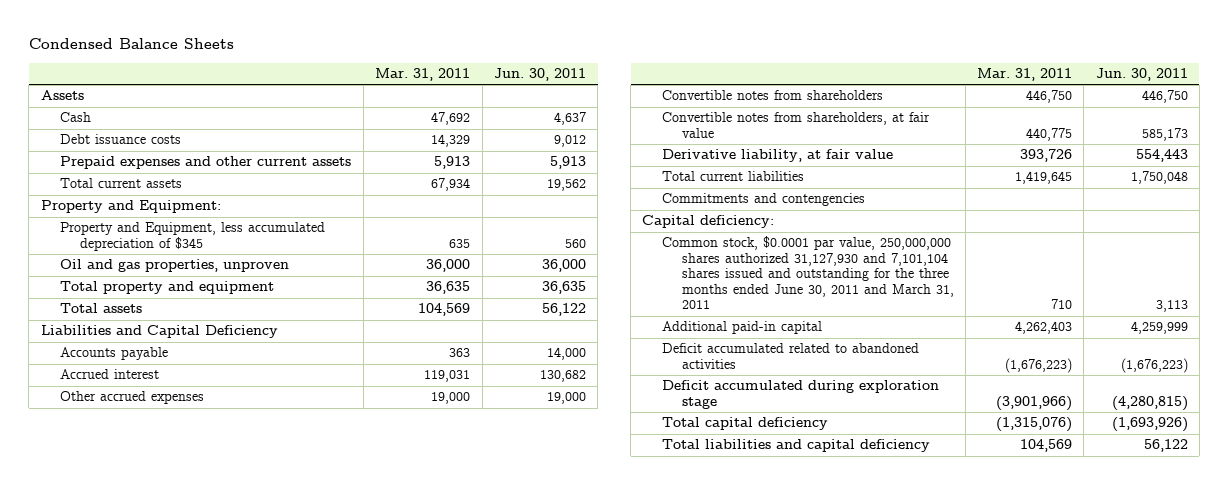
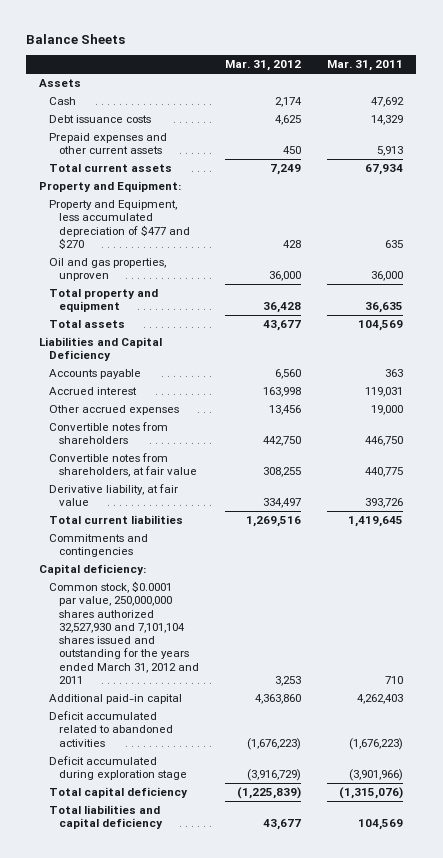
- Condensed Balance Sheets
+ Balance Sheets
- | Mar. 31, 2011 | Jun. 30, 2011
+ | Mar. 31, 2012 | Mar. 31, 2011
- Property and Equipment, less accumulated depreciation of $345 | 635 | 560
+ Property and Equipment, less accumulated depreciation of $477 and $270 | 428 | 635
- Commitments and contengencies
+ Commitments and contingencies
- Common stock, $0.0001 par value, 250,000,000 shares authorized 31,127,930 and 7,101,104 shares issued and outstanding for the three months ended June 30, 2011 and March 31, 2011 | 710 | 3,113
+ Common stock, $0.0001 par value, 250,000,000 shares authorized 32,527,930 and 7,101,104 shares issued and outstanding for the years ended March 31, 2012 and 2011 | 3,253 | 710

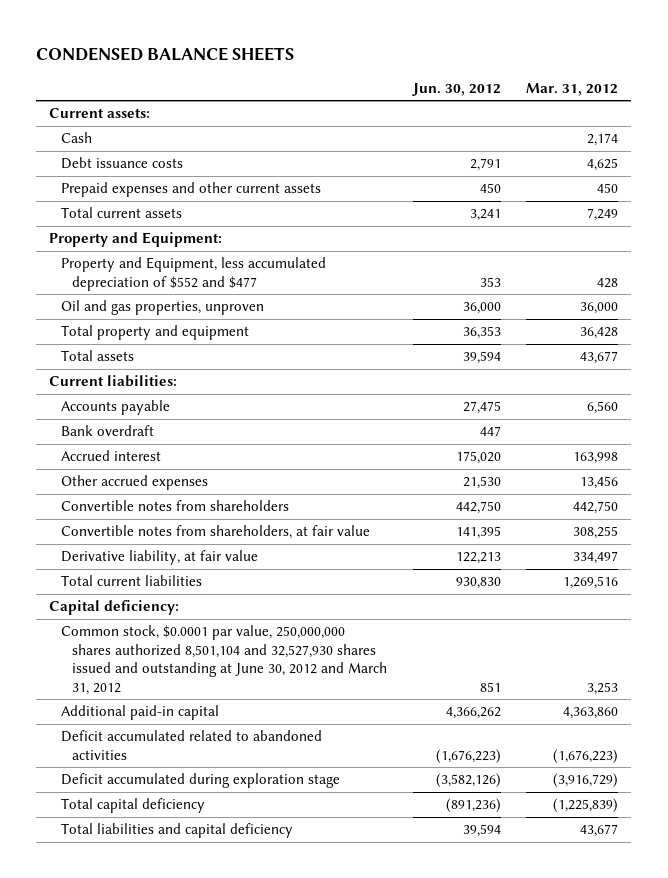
- Balance Sheets
+ CONDENSED BALANCE SHEETS
- | Mar. 31, 2012 | Mar. 31, 2011
+ | Jun. 30, 2012 | Mar. 31, 2012
- Assets
+ Current assets:
- Property and Equipment, less accumulated depreciation of $477 and $270 | 428 | 635
+ Property and Equipment, less accumulated depreciation of $552 and $477 | 353 | 428
- Liabilities and Capital Deficiency
+ Current liabilities:
+ Bank overdraft | 447 |
- Commitments and contingencies
- Common stock, $0.0001 par value, 250,000,000 shares authorized 32,527,930 and 7,101,104 shares issued and outstanding for the years ended March 31, 2012 and 2011 | 3,253 | 710
+ Common stock, $0.0001 par value, 250,000,000 shares authorized 8,501,104 and 32,527,930 shares issued and outstanding at June 30, 2012 and March 31, 2012 | 851 | 3,253

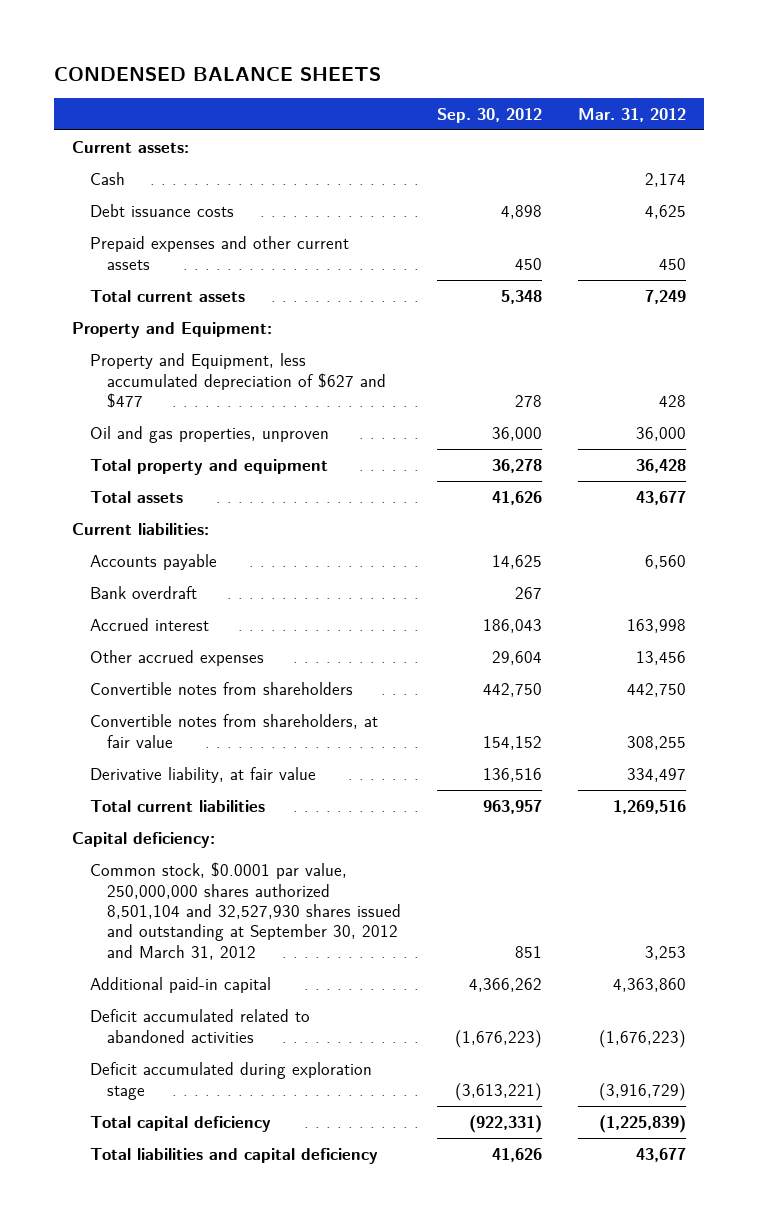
- | Jun. 30, 2012 | Mar. 31, 2012
+ | Sep. 30, 2012 | Mar. 31, 2012
- Property and Equipment, less accumulated depreciation of $552 and $477 | 353 | 428
+ Property and Equipment, less accumulated depreciation of $627 and $477 | 278 | 428
- Common stock, $0.0001 par value, 250,000,000 shares authorized 8,501,104 and 32,527,930 shares issued and outstanding at June 30, 2012 and March 31, 2012 | 851 | 3,253
+ Common stock, $0.0001 par value, 250,000,000 shares authorized 8,501,104 and 32,527,930 shares issued and outstanding at September 30, 2012 and March 31, 2012 | 851 | 3,253

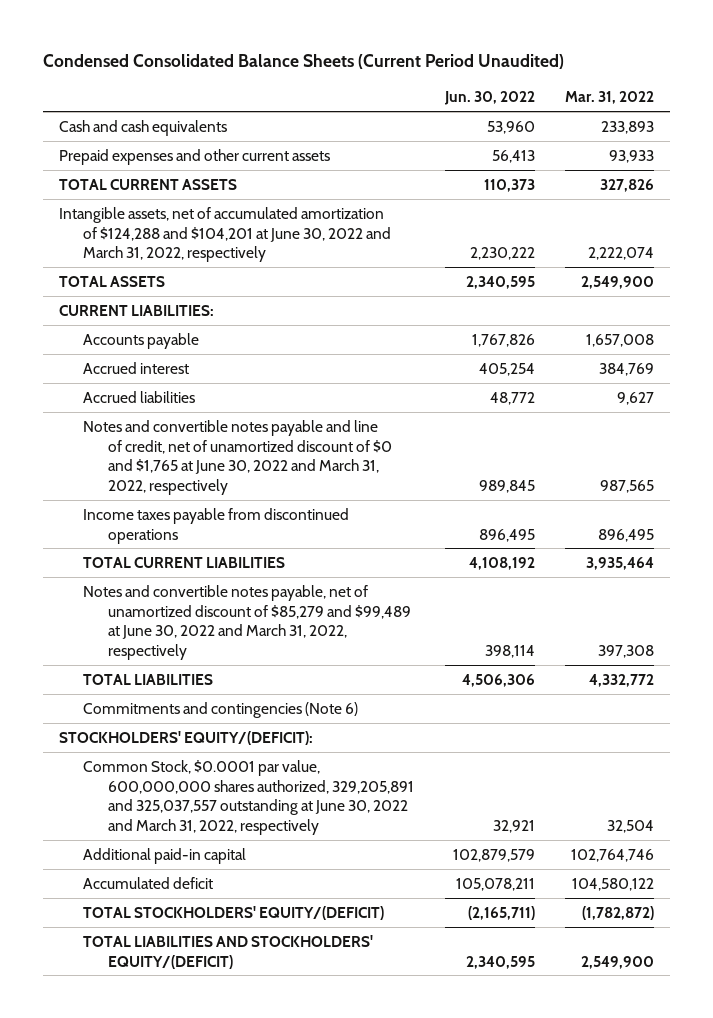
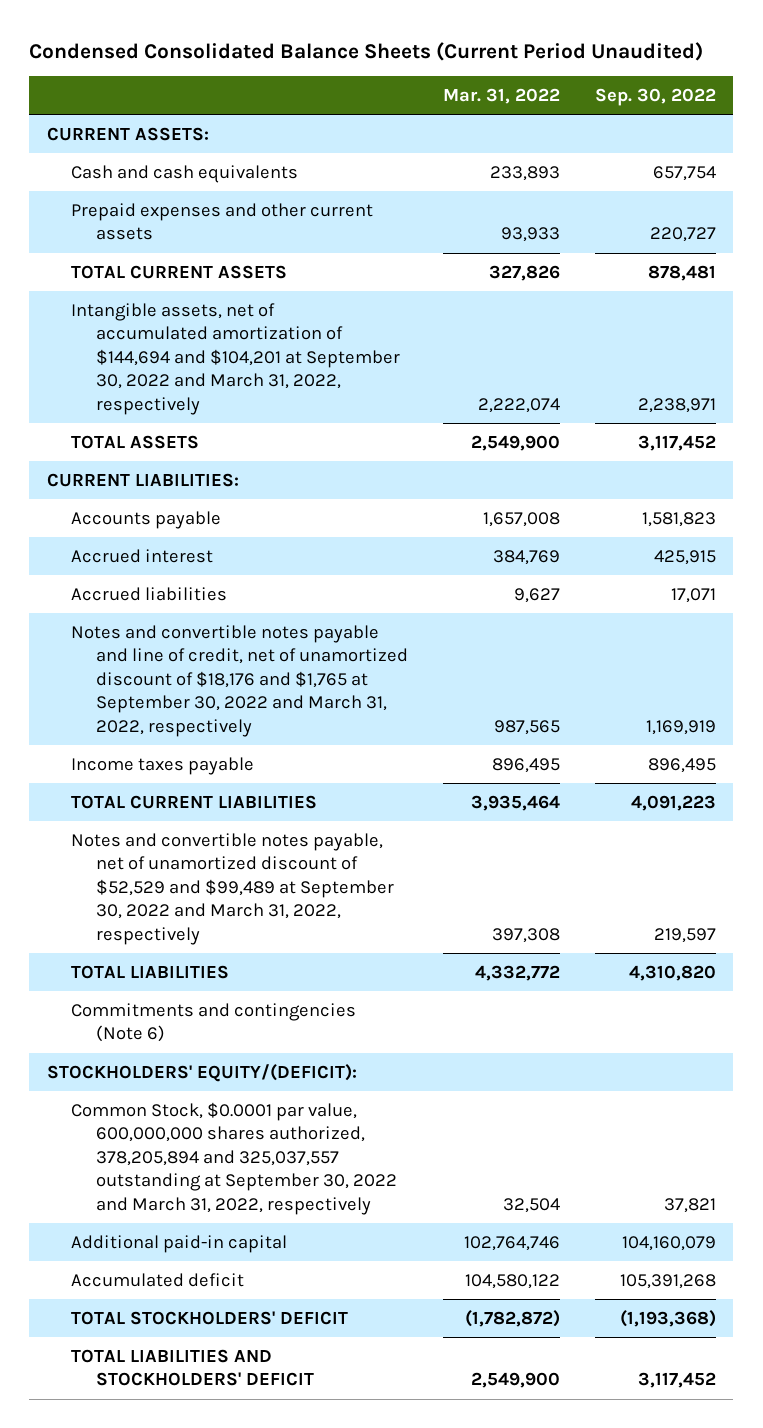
- | Jun. 30, 2022 | Mar. 31, 2022
+ | Mar. 31, 2022 | Sep. 30, 2022
+ CURRENT ASSETS:
- Intangible assets, net of accumulated amortization of $124,288 and $104,201 at June 30, 2022 and March 31, 2022, respectively | 2,230,222 | 2,222,074
+ Intangible assets, net of accumulated amortization of $144,694 and $104,201 at September 30, 2022 and March 31, 2022, respectively | 2,222,074 | 2,238,971
- Notes and convertible notes payable and line of credit, net of unamortized discount of $0 and $1,765 at June 30, 2022 and March 31, 2022, respectively | 989,845 | 987,565
- Income taxes payable from discontinued operations | 896,495 | 896,495
+ Notes and convertible notes payable and line of credit, net of unamortized discount of $18,176 and $1,765 at September 30, 2022 and March 31, 2022, respectively | 987,565 | 1,169,919
+ Income taxes payable | 896,495 | 896,495
- Notes and convertible notes payable, net of unamortized discount of $85,279 and $99,489 at June 30, 2022 and March 31, 2022, respectively | 398,114 | 397,308
+ Notes and convertible notes payable, net of unamortized discount of $52,529 and $99,489 at September 30, 2022 and March 31, 2022, respectively | 397,308 | 219,597
- Common Stock, $0.0001 par value, 600,000,000 shares authorized, 329,205,891 and 325,037,557 outstanding at June 30, 2022 and March 31, 2022, respectively | 32,921 | 32,504
+ Common Stock, $0.0001 par value, 600,000,000 shares authorized, 378,205,894 and 325,037,557 outstanding at September 30, 2022 and March 31, 2022, respectively | 32,504 | 37,821
- TOTAL STOCKHOLDERS' EQUITY/(DEFICIT) | (2,165,711) | (1,782,872)
- TOTAL LIABILITIES AND STOCKHOLDERS' EQUITY/(DEFICIT) | 2,340,595 | 2,549,900
+ TOTAL STOCKHOLDERS' DEFICIT | (1,782,872) | (1,193,368)
+ TOTAL LIABILITIES AND STOCKHOLDERS' DEFICIT | 2,549,900 | 3,117,452

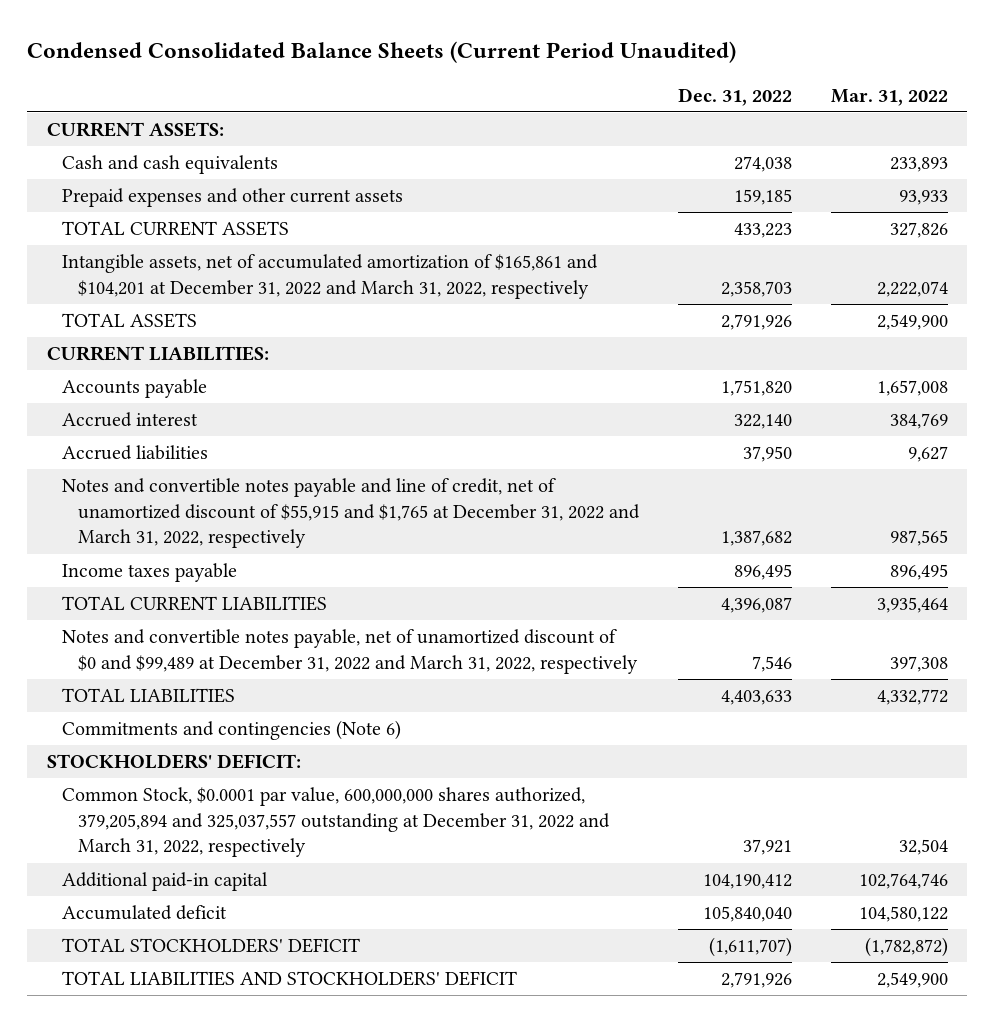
- | Mar. 31, 2022 | Sep. 30, 2022
+ | Dec. 31, 2022 | Mar. 31, 2022
- Intangible assets, net of accumulated amortization of $144,694 and $104,201 at September 30, 2022 and March 31, 2022, respectively | 2,222,074 | 2,238,971
+ Intangible assets, net of accumulated amortization of $165,861 and $104,201 at December 31, 2022 and March 31, 2022, respectively | 2,358,703 | 2,222,074
- Notes and convertible notes payable and line of credit, net of unamortized discount of $18,176 and $1,765 at September 30, 2022 and March 31, 2022, respectively | 987,565 | 1,169,919
+ Notes and convertible notes payable and line of credit, net of unamortized discount of $55,915 and $1,765 at December 31, 2022 and March 31, 2022, respectively | 1,387,682 | 987,565
- Notes and convertible notes payable, net of unamortized discount of $52,529 and $99,489 at September 30, 2022 and March 31, 2022, respectively | 397,308 | 219,597
+ Notes and convertible notes payable, net of unamortized discount of $0 and $99,489 at December 31, 2022 and March 31, 2022, respectively | 7,546 | 397,308
- STOCKHOLDERS' EQUITY/(DEFICIT):
- Common Stock, $0.0001 par value, 600,000,000 shares authorized, 378,205,894 and 325,037,557 outstanding at September 30, 2022 and March 31, 2022, respectively | 32,504 | 37,821
+ STOCKHOLDERS' DEFICIT:
+ Common Stock, $0.0001 par value, 600,000,000 shares authorized, 379,205,894 and 325,037,557 outstanding at December 31, 2022 and March 31, 2022, respectively | 37,921 | 32,504

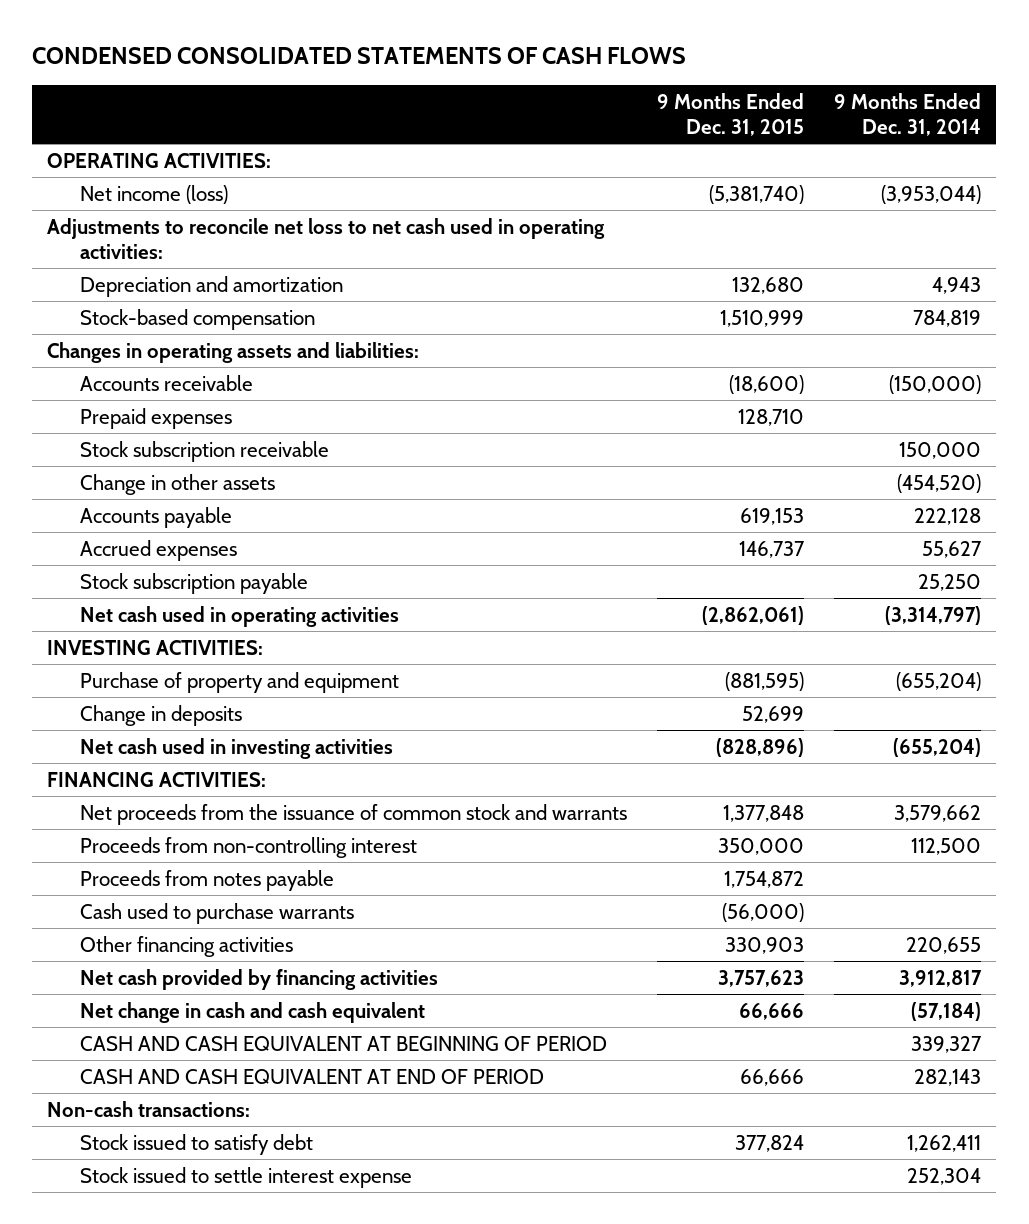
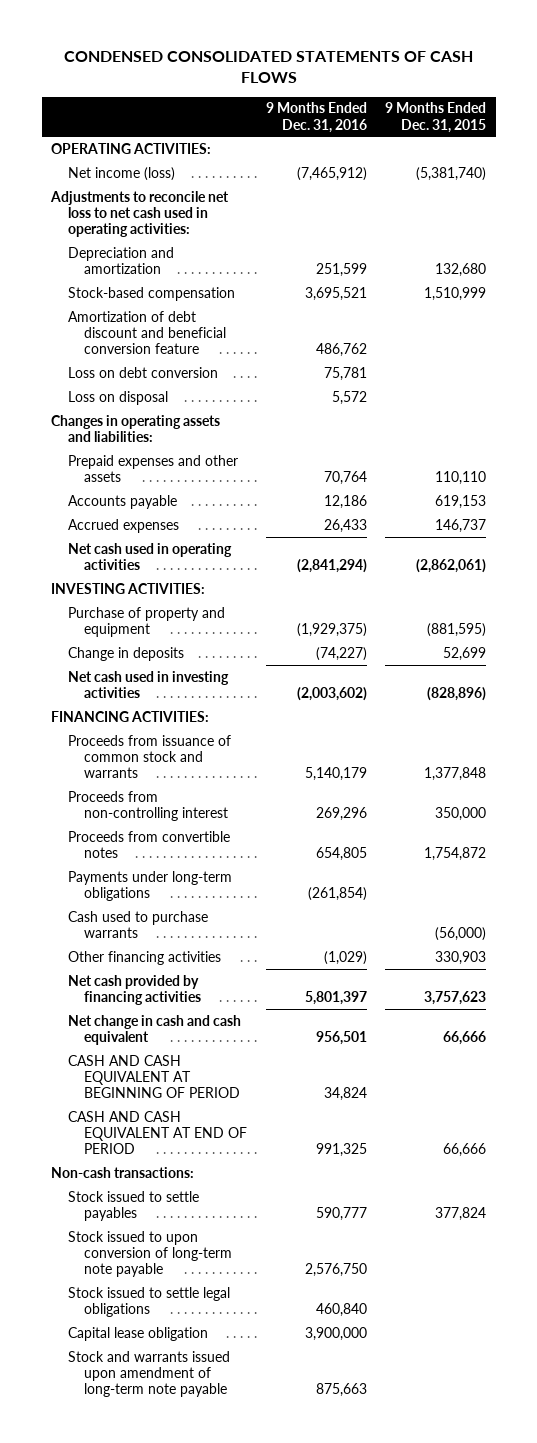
- | 9 Months Ended Dec. 31, 2015 | 9 Months Ended Dec. 31, 2014
+ | 9 Months Ended Dec. 31, 2016 | 9 Months Ended Dec. 31, 2015
+ Amortization of debt discount and beneficial conversion feature | 486,762 |
+ Loss on debt conversion | 75,781 |
+ Loss on disposal | 5,572 |
- Accounts receivable | (18,600) | (150,000)
- Prepaid expenses | 128,710 |
- Stock subscription receivable | | 150,000
- Change in other assets | | (454,520)
+ Prepaid expenses and other assets | 70,764 | 110,110
- Stock subscription payable | | 25,250
- Net proceeds from the issuance of common stock and warrants | 1,377,848 | 3,579,662
+ Proceeds from issuance of common stock and warrants | 5,140,179 | 1,377,848
- Proceeds from notes payable | 1,754,872 |
+ Proceeds from convertible notes | 654,805 | 1,754,872
+ Payments under long-term obligations | (261,854) |
- Stock issued to satisfy debt | 377,824 | 1,262,411
- Stock issued to settle interest expense | | 252,304
+ Stock issued to settle payables | 590,777 | 377,824
+ Stock issued to upon conversion of long-term note payable | 2,576,750 |
+ Stock issued to settle legal obligations | 460,840 |
+ Capital lease obligation | 3,900,000 |
+ Stock and warrants issued upon amendment of long-term note payable | 875,663 |

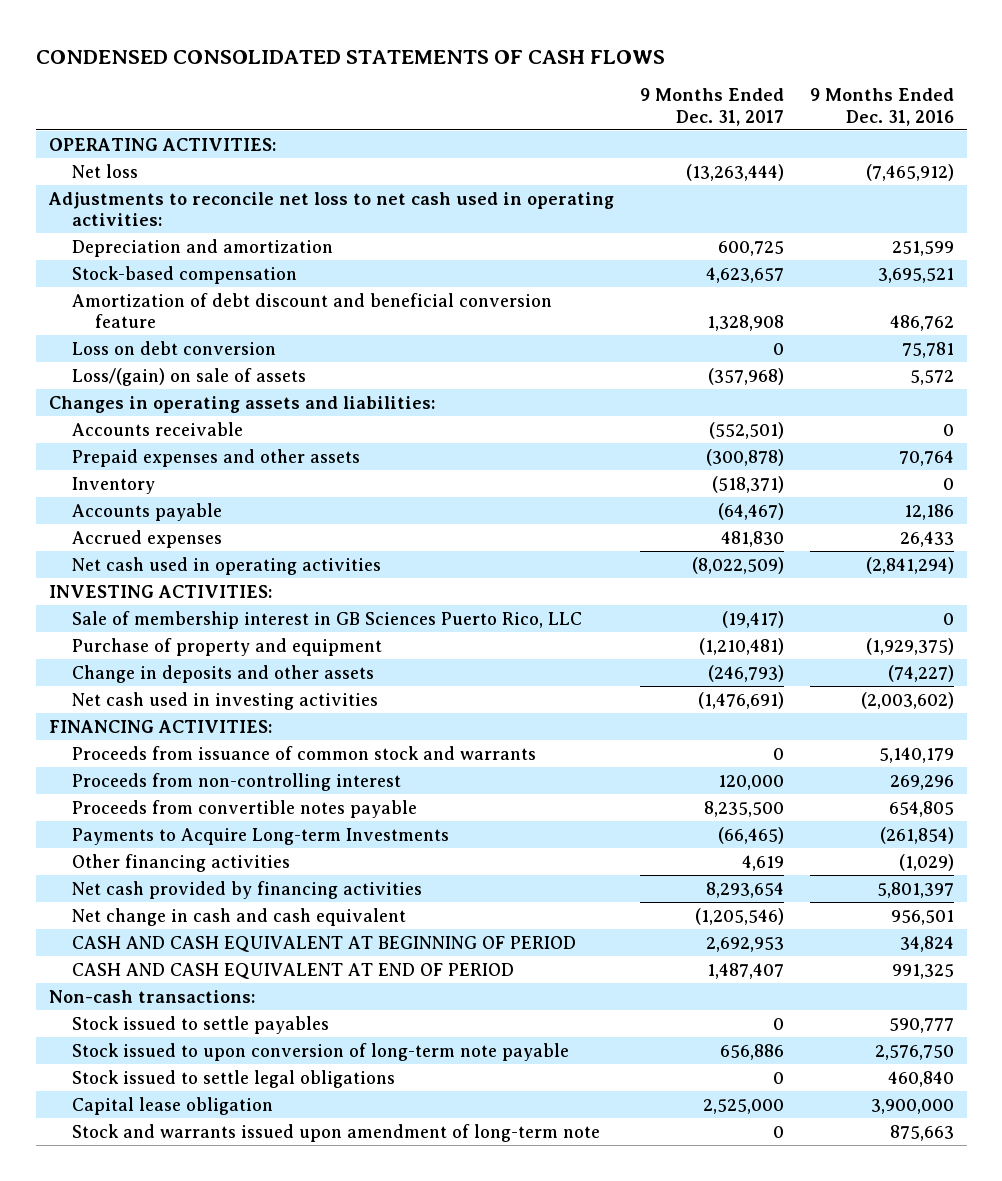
- | 9 Months Ended Dec. 31, 2016 | 9 Months Ended Dec. 31, 2015
+ | 9 Months Ended Dec. 31, 2017 | 9 Months Ended Dec. 31, 2016
- Net income (loss) | (7,465,912) | (5,381,740)
+ Net loss | (13,263,444) | (7,465,912)
- Loss on disposal | 5,572 |
+ Loss/(gain) on sale of assets | (357,968) | 5,572
+ Accounts receivable | (552,501) | 0
+ Inventory | (518,371) | 0
+ Sale of membership interest in GB Sciences Puerto Rico, LLC | (19,417) | 0
- Change in deposits | (74,227) | 52,699
+ Change in deposits and other assets | (246,793) | (74,227)
- Proceeds from convertible notes | 654,805 | 1,754,872
- Payments under long-term obligations | (261,854) |
- Cash used to purchase warrants | | (56,000)
+ Proceeds from convertible notes payable | 8,235,500 | 654,805
+ Payments to Acquire Long-term Investments | (66,465) | (261,854)
- Stock and warrants issued upon amendment of long-term note payable | 875,663 |
+ Stock and warrants issued upon amendment of long-term note | 0 | 875,663

